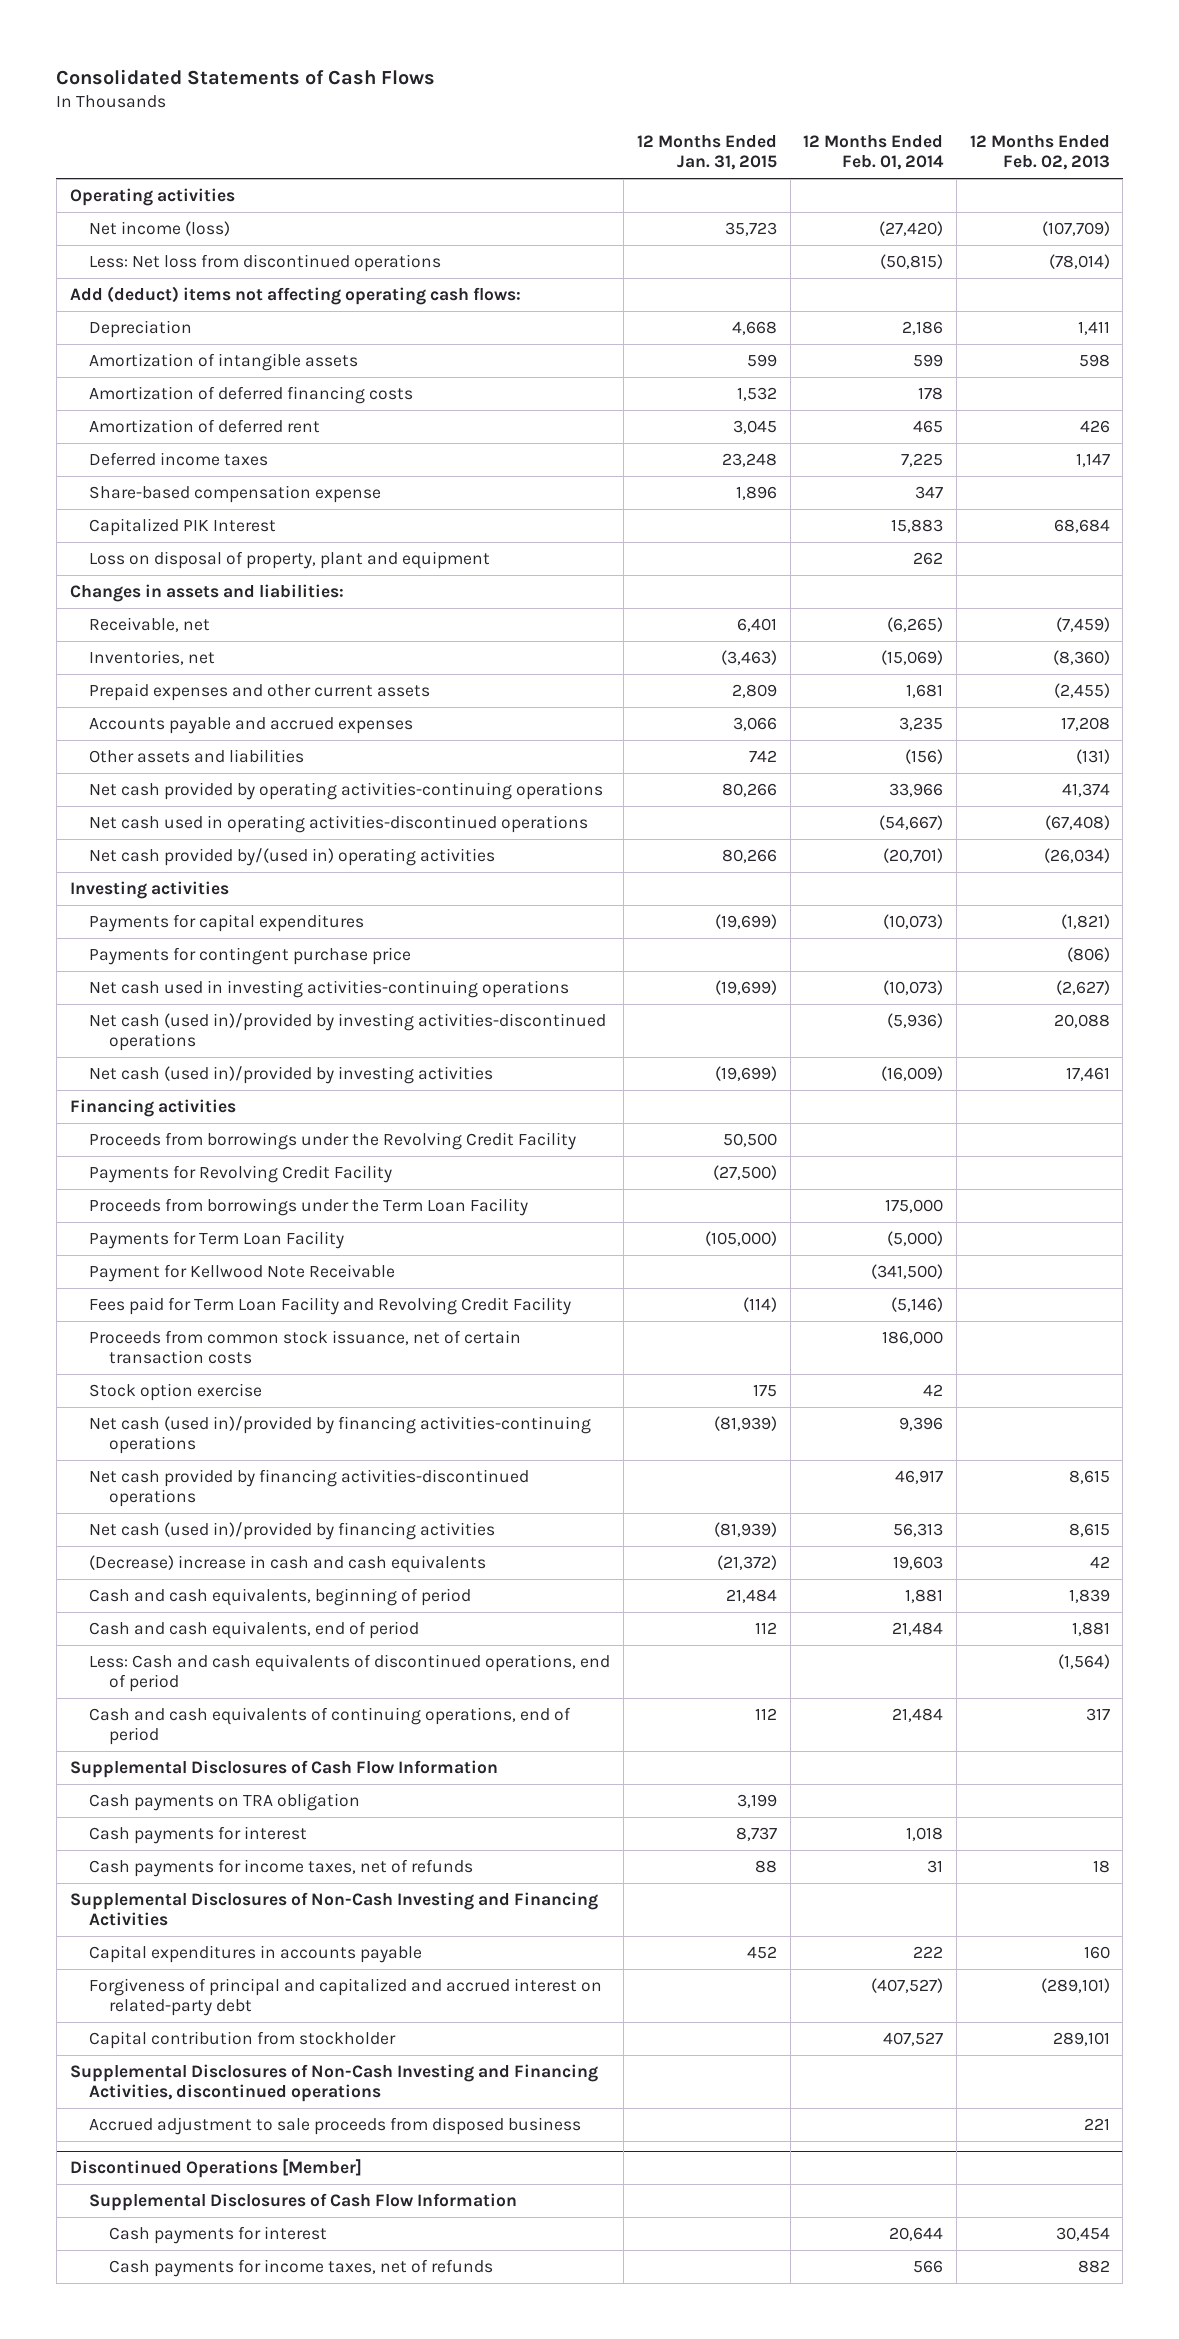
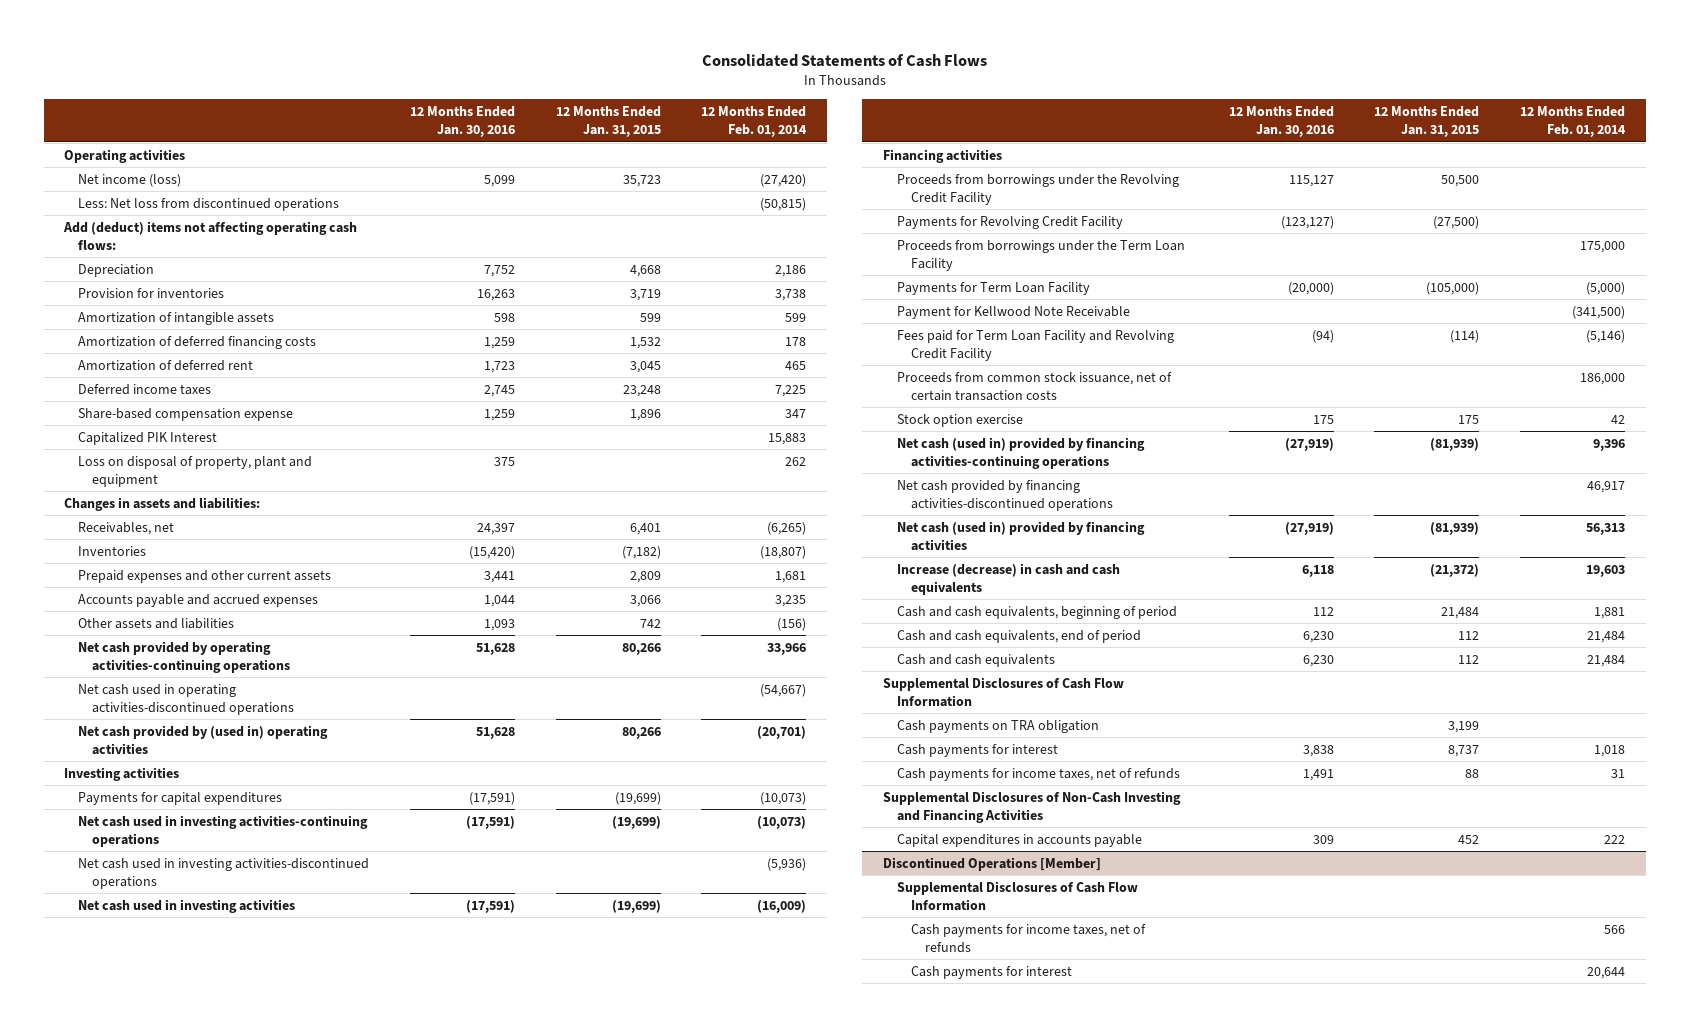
- | 12 Months Ended Jan. 31, 2015 | 12 Months Ended Feb. 01, 2014 | 12 Months Ended Feb. 02, 2013
+ | 12 Months Ended Jan. 30, 2016 | 12 Months Ended Jan. 31, 2015 | 12 Months Ended Feb. 01, 2014
+ Provision for inventories | 16,263 | 3,719 | 3,738
- Receivable, net | 6,401 | (6,265) | (7,459)
- Inventories, net | (3,463) | (15,069) | (8,360)
+ Receivables, net | 24,397 | 6,401 | (6,265)
+ Inventories | (15,420) | (7,182) | (18,807)
- Net cash provided by/(used in) operating activities | 80,266 | (20,701) | (26,034)
+ Net cash provided by (used in) operating activities | 51,628 | 80,266 | (20,701)
- Payments for contingent purchase price | | | (806)
- Net cash (used in)/provided by investing activities-discontinued operations | | (5,936) | 20,088
- Net cash (used in)/provided by investing activities | (19,699) | (16,009) | 17,461
+ Net cash used in investing activities-discontinued operations | | | (5,936)
+ Net cash used in investing activities | (17,591) | (19,699) | (16,009)
- Net cash (used in)/provided by financing activities-continuing operations | (81,939) | 9,396 |
+ Net cash (used in) provided by financing activities-continuing operations | (27,919) | (81,939) | 9,396
- Net cash (used in)/provided by financing activities | (81,939) | 56,313 | 8,615
- (Decrease) increase in cash and cash equivalents | (21,372) | 19,603 | 42
+ Net cash (used in) provided by financing activities | (27,919) | (81,939) | 56,313
+ Increase (decrease) in cash and cash equivalents | 6,118 | (21,372) | 19,603
- Less: Cash and cash equivalents of discontinued operations, end of period | | | (1,564)
- Cash and cash equivalents of continuing operations, end of period | 112 | 21,484 | 317
+ Cash and cash equivalents | 6,230 | 112 | 21,484
- Forgiveness of principal and capitalized and accrued interest on related-party debt | | (407,527) | (289,101)
- Capital contribution from stockholder | | 407,527 | 289,101
- Supplemental Disclosures of Non-Cash Investing and Financing Activities, discontinued operations
- Accrued adjustment to sale proceeds from disposed business | | | 221
@ Discontinued Operations [Member]
moved down: Cash payments for interest | | | 20,644

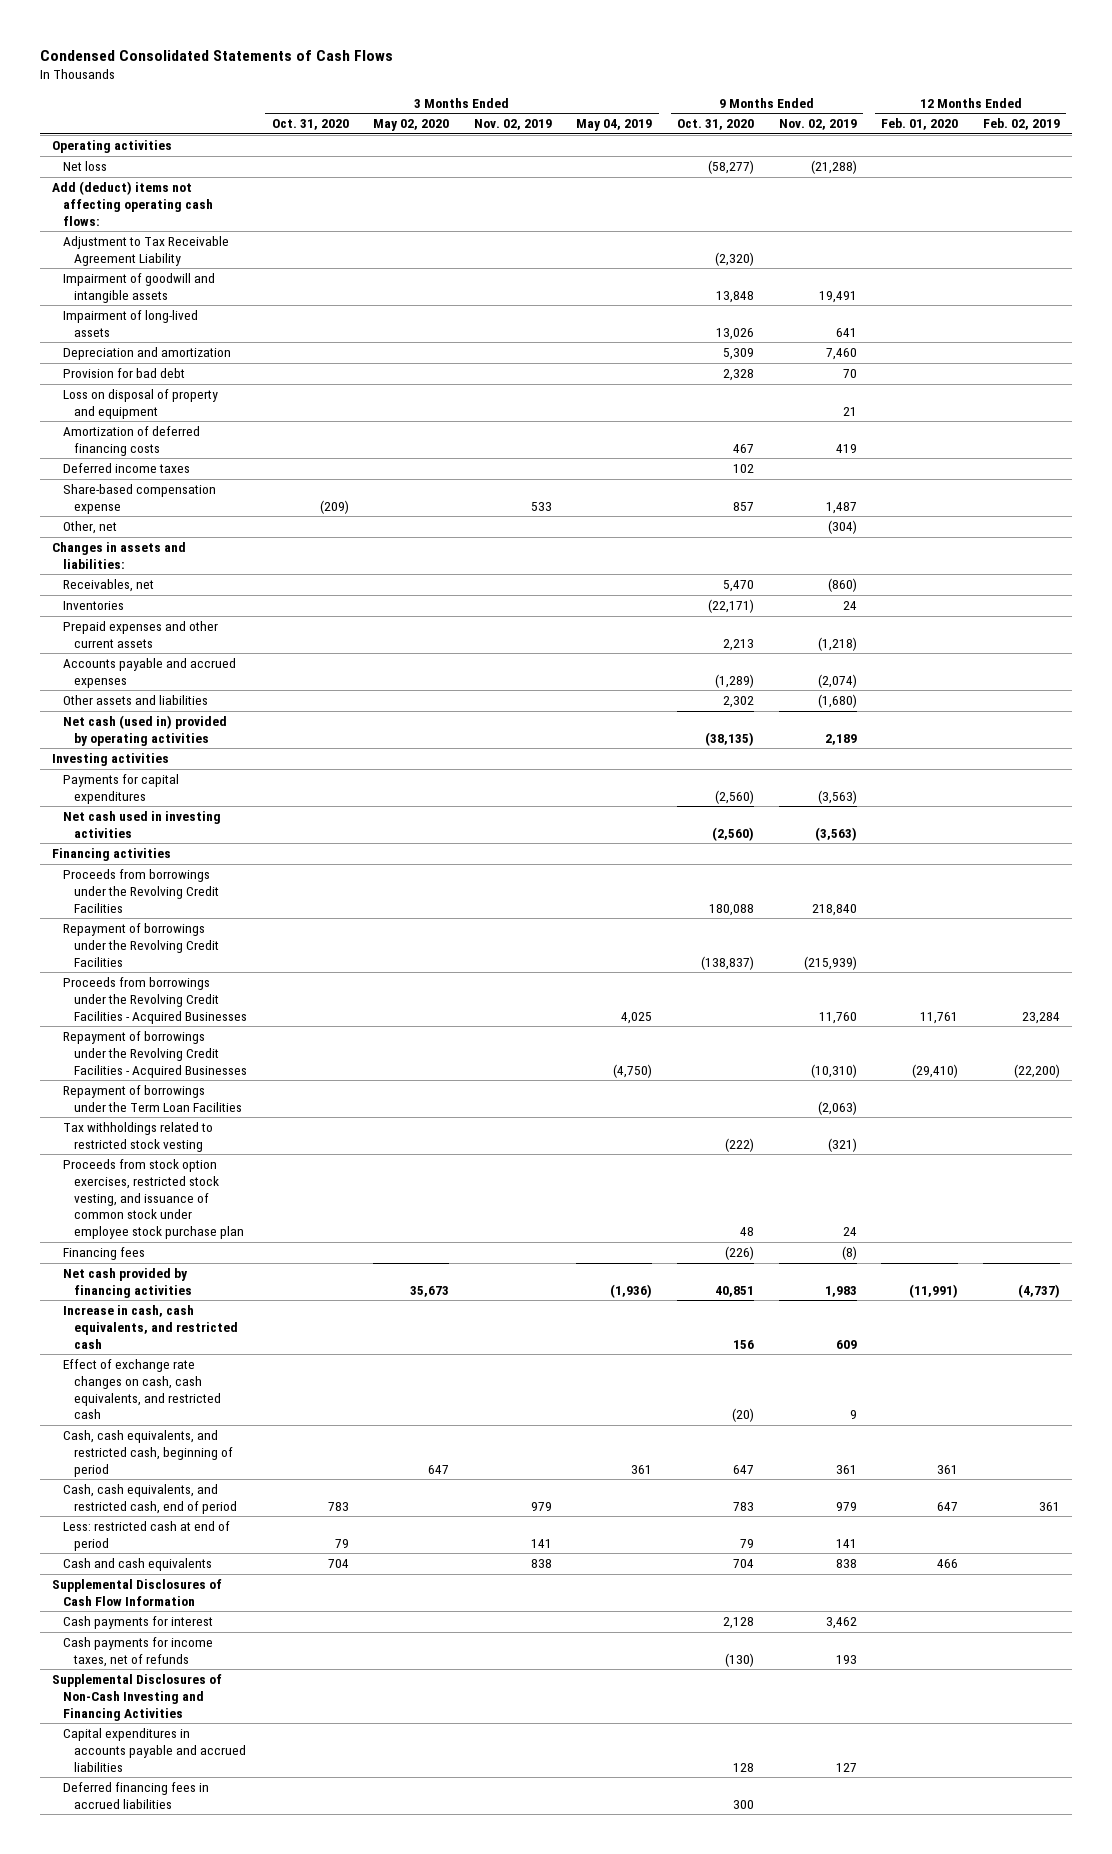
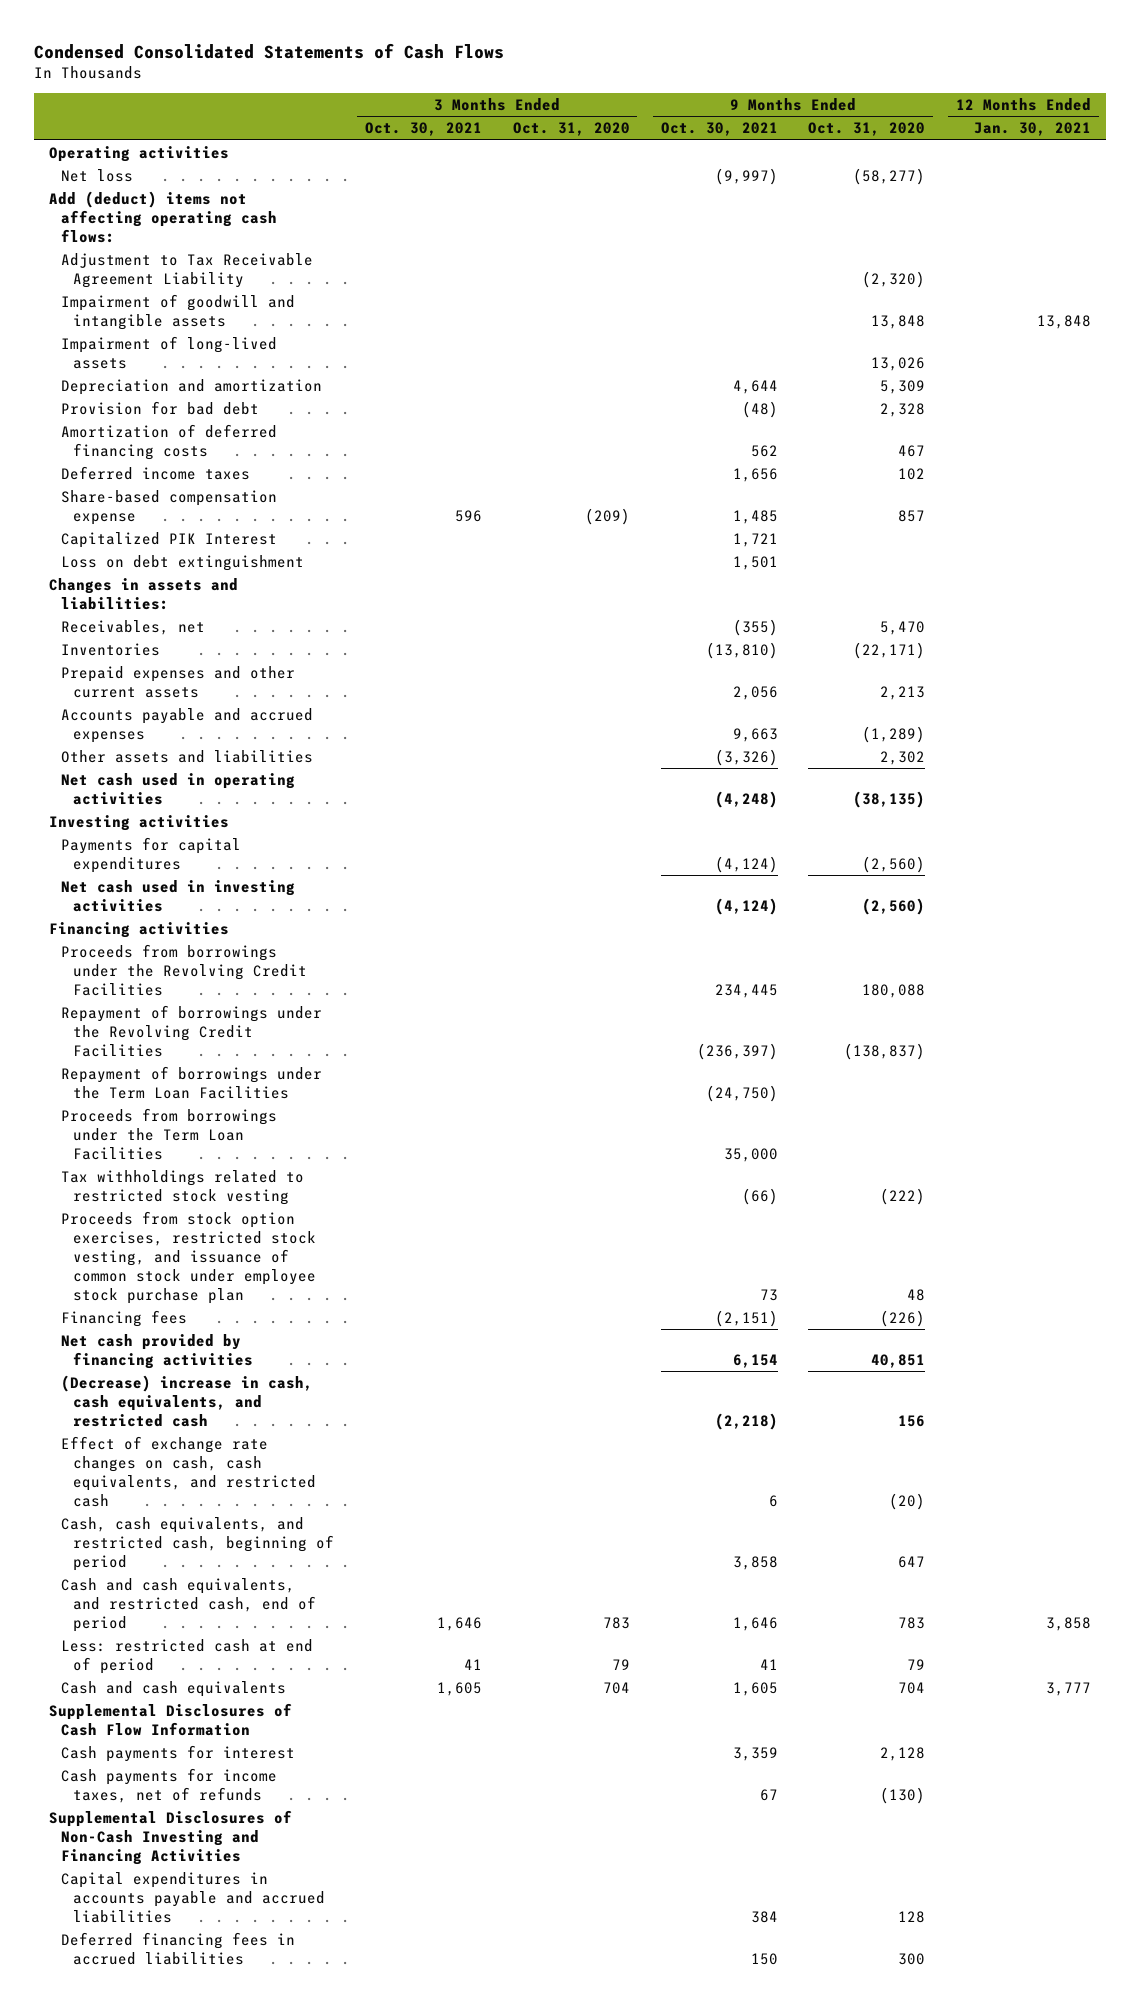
- | 3 Months Ended Oct. 31, 2020 | 3 Months Ended May 02, 2020 | 3 Months Ended Nov. 02, 2019 | 3 Months Ended May 04, 2019 | 9 Months Ended Oct. 31, 2020 | 9 Months Ended Nov. 02, 2019 | 12 Months Ended Feb. 01, 2020 | 12 Months Ended Feb. 02, 2019
+ | 3 Months Ended Oct. 30, 2021 | 3 Months Ended Oct. 31, 2020 | 9 Months Ended Oct. 30, 2021 | 9 Months Ended Oct. 31, 2020 | 12 Months Ended Jan. 30, 2021
- Loss on disposal of property and equipment | | | | | | 21 | |
- Other, net | | | | | | (304) | |
+ Capitalized PIK Interest | | | 1,721 | |
+ Loss on debt extinguishment | | | 1,501 | |
- Net cash (used in) provided by operating activities | | | | | (38,135) | 2,189 | |
+ Net cash used in operating activities | | | (4,248) | (38,135) |
- Proceeds from borrowings under the Revolving Credit Facilities - Acquired Businesses | | | | 4,025 | | 11,760 | 11,761 | 23,284
- Repayment of borrowings under the Revolving Credit Facilities - Acquired Businesses | | | | (4,750) | | (10,310) | (29,410) | (22,200)
+ Proceeds from borrowings under the Term Loan Facilities | | | 35,000 | |
- Increase in cash, cash equivalents, and restricted cash | | | | | 156 | 609 | |
+ (Decrease) increase in cash, cash equivalents, and restricted cash | | | (2,218) | 156 |
- Cash, cash equivalents, and restricted cash, end of period | 783 | | 979 | | 783 | 979 | 647 | 361
+ Cash and cash equivalents, and restricted cash, end of period | 1,646 | 783 | 1,646 | 783 | 3,858

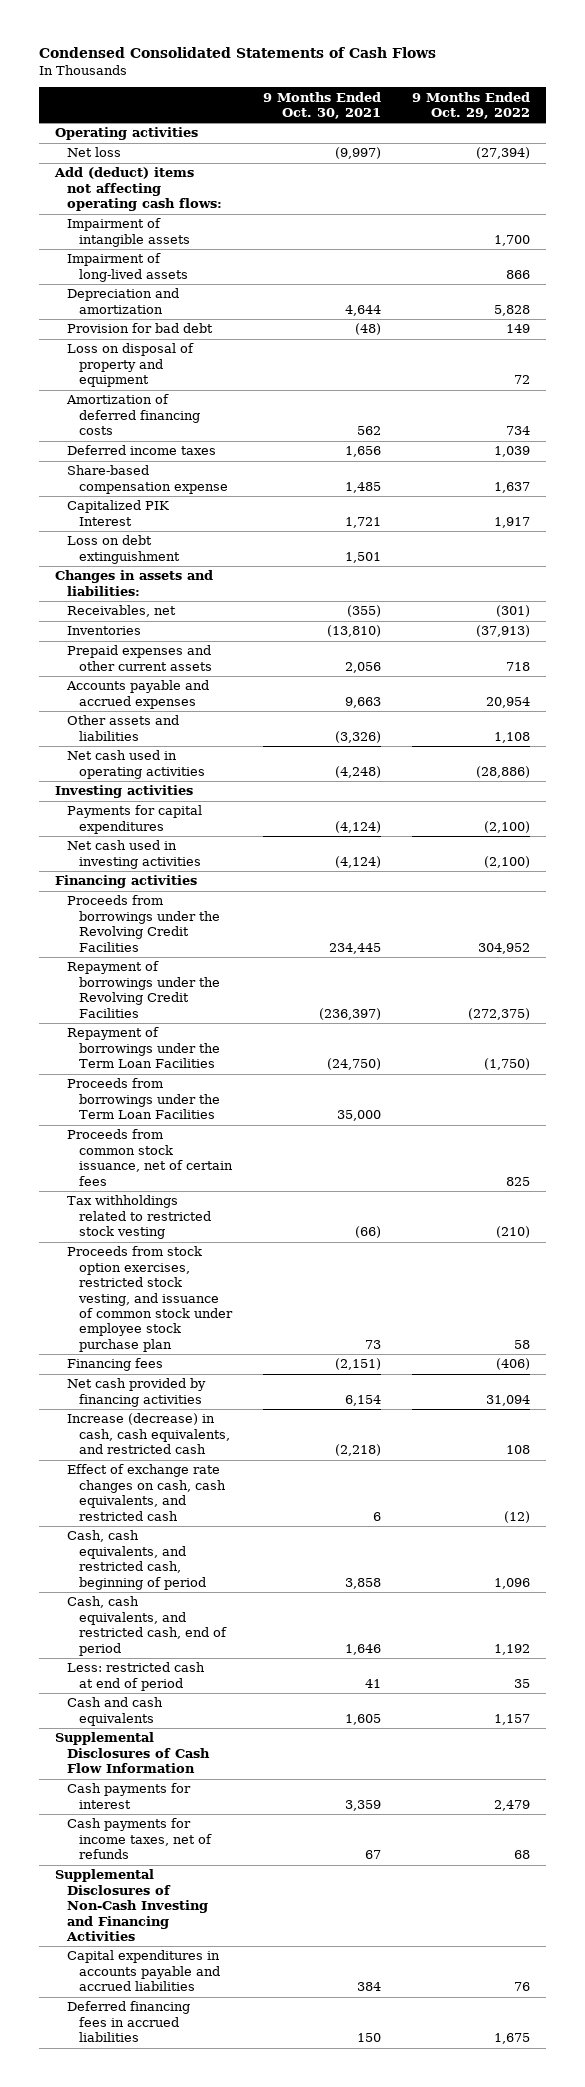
- | 3 Months Ended Oct. 30, 2021 | 3 Months Ended Oct. 31, 2020 | 9 Months Ended Oct. 30, 2021 | 9 Months Ended Oct. 31, 2020 | 12 Months Ended Jan. 30, 2021
+ | 9 Months Ended Oct. 30, 2021 | 9 Months Ended Oct. 29, 2022
- Adjustment to Tax Receivable Agreement Liability | | | | (2,320) |
- Impairment of goodwill and intangible assets | | | | 13,848 | 13,848
+ Impairment of intangible assets | | 1,700
+ Loss on disposal of property and equipment | | 72
+ Proceeds from common stock issuance, net of certain fees | | 825
- (Decrease) increase in cash, cash equivalents, and restricted cash | | | (2,218) | 156 |
+ Increase (decrease) in cash, cash equivalents, and restricted cash | (2,218) | 108
- Cash and cash equivalents, and restricted cash, end of period | 1,646 | 783 | 1,646 | 783 | 3,858
+ Cash, cash equivalents, and restricted cash, end of period | 1,646 | 1,192

